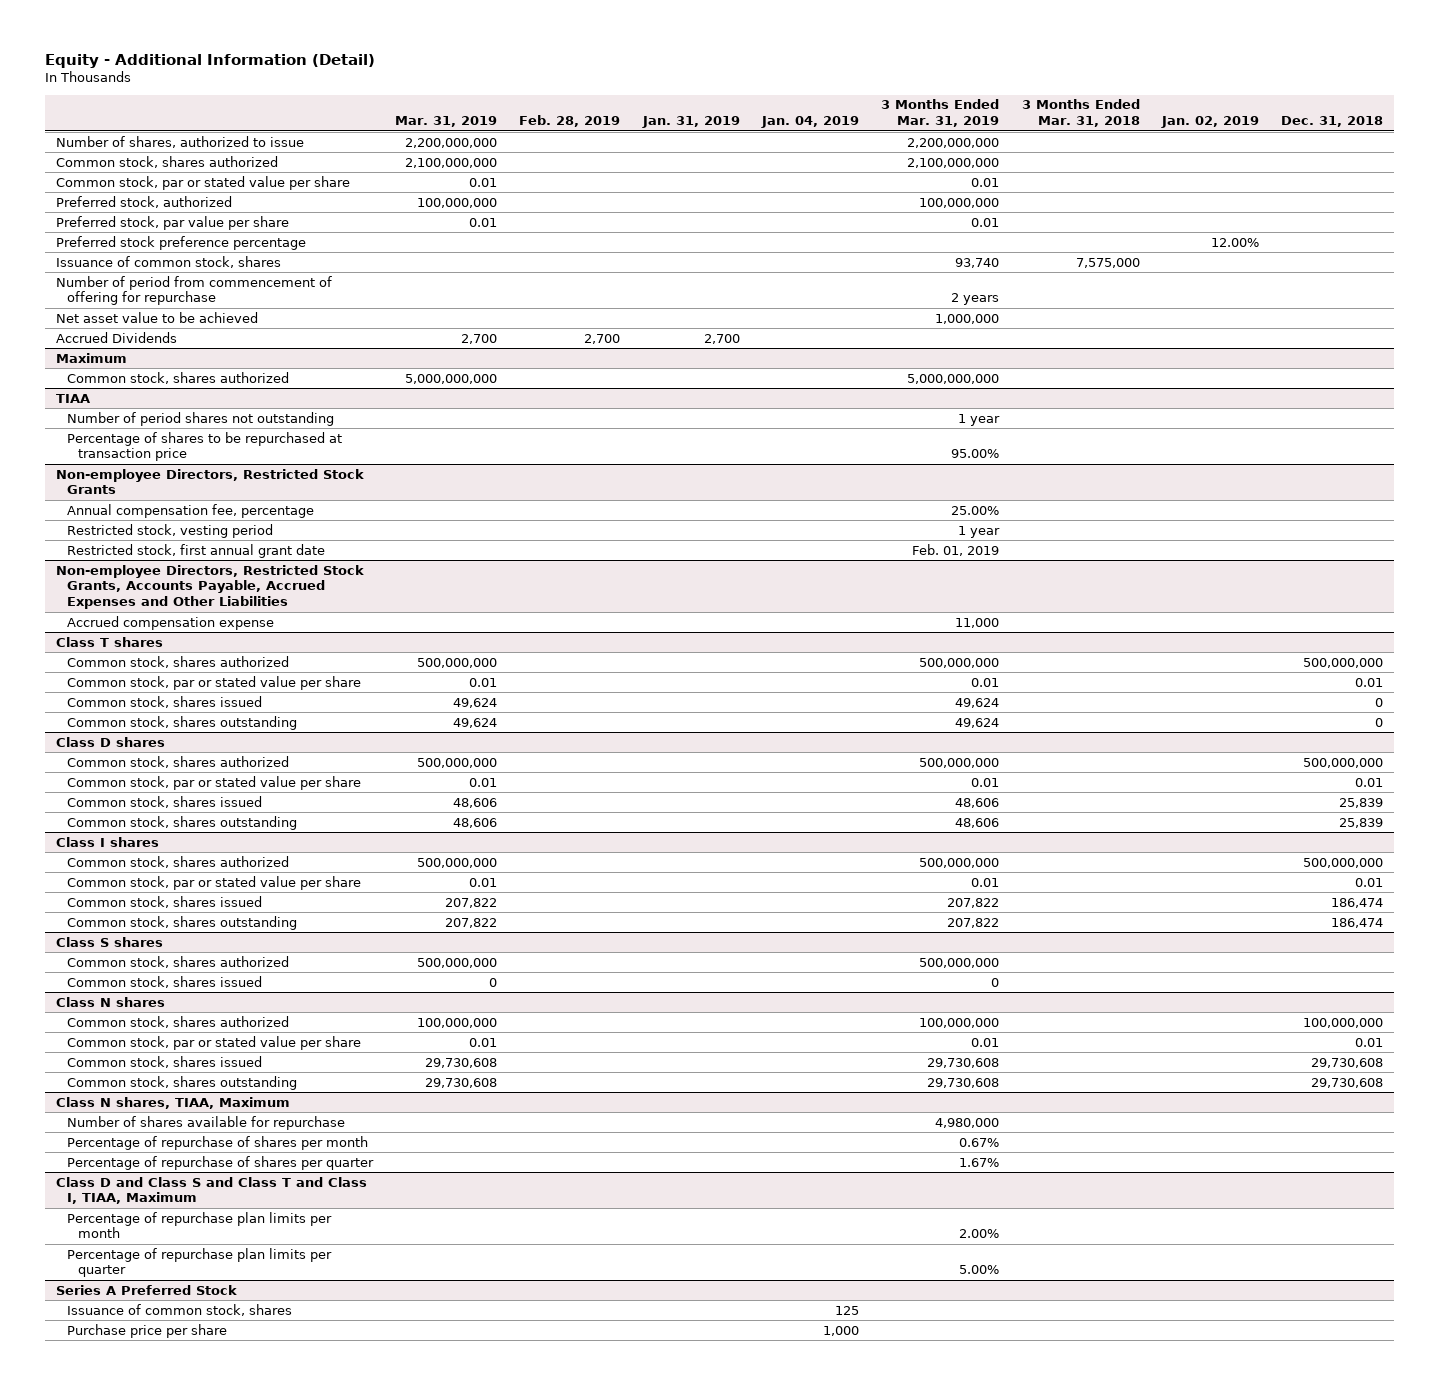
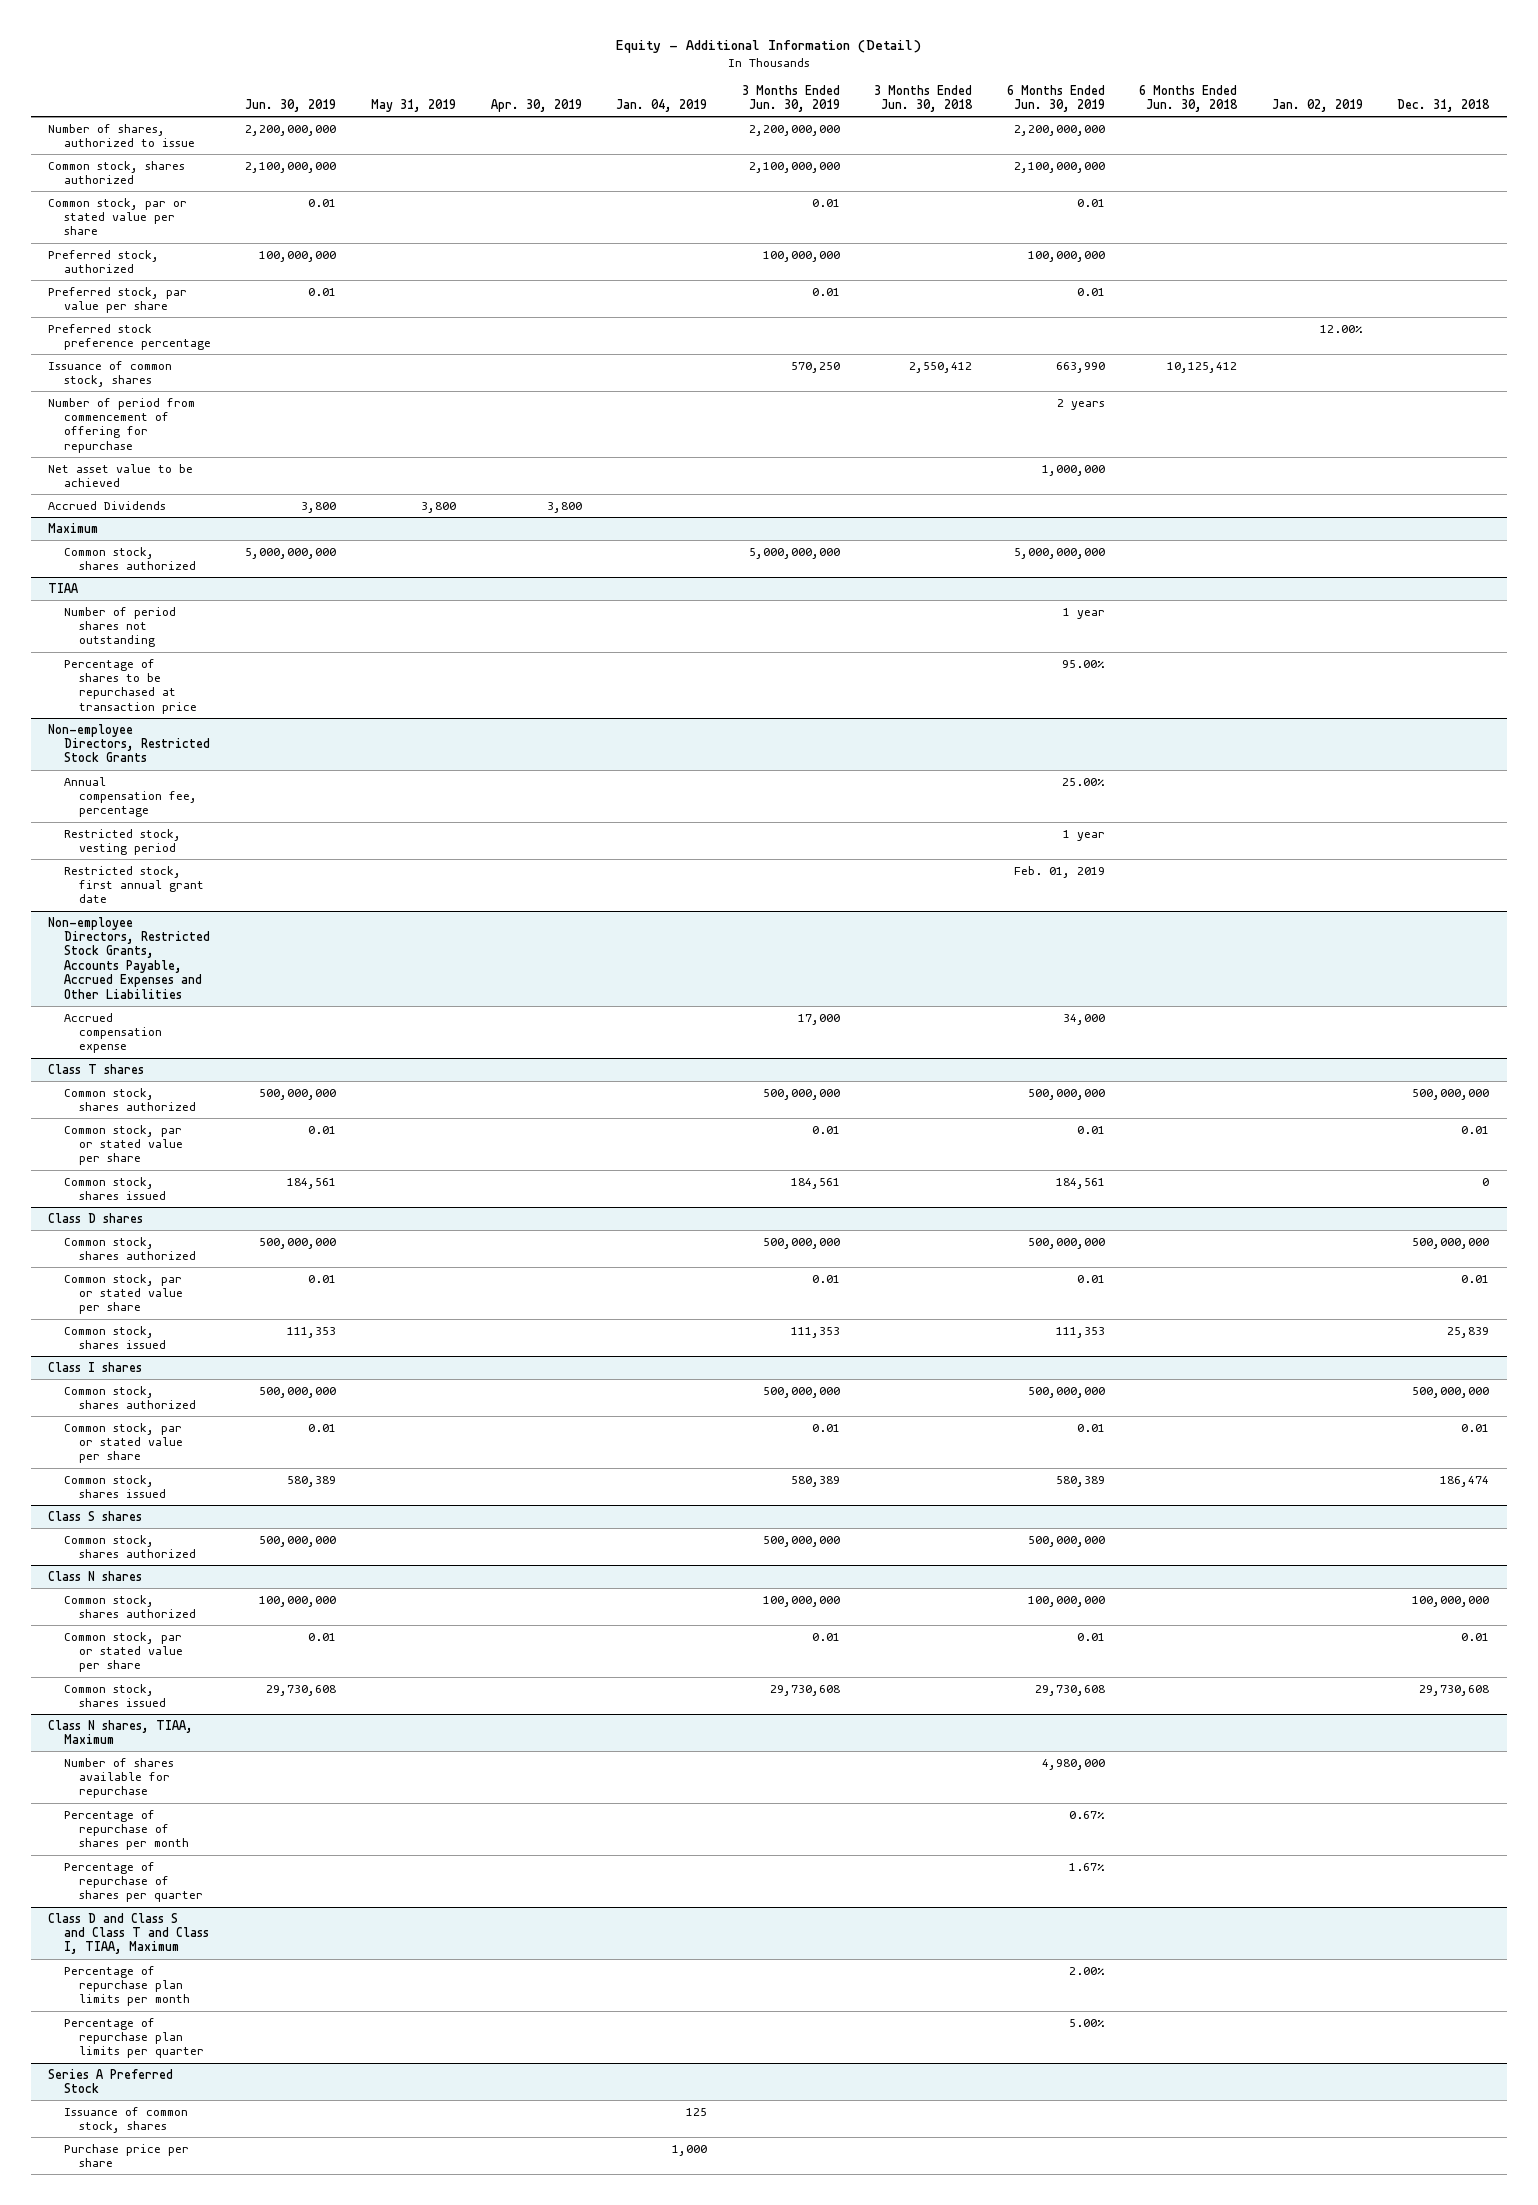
- | Mar. 31, 2019 | Feb. 28, 2019 | Jan. 31, 2019 | Jan. 04, 2019 | 3 Months Ended Mar. 31, 2019 | 3 Months Ended Mar. 31, 2018 | Jan. 02, 2019 | Dec. 31, 2018
+ | Jun. 30, 2019 | May 31, 2019 | Apr. 30, 2019 | Jan. 04, 2019 | 3 Months Ended Jun. 30, 2019 | 3 Months Ended Jun. 30, 2018 | 6 Months Ended Jun. 30, 2019 | 6 Months Ended Jun. 30, 2018 | Jan. 02, 2019 | Dec. 31, 2018
@ Class T shares
- Common stock, shares outstanding | 49,624 | | | | 49,624 | | | 0
@ Class D shares
- Common stock, shares outstanding | 48,606 | | | | 48,606 | | | 25,839
@ Class I shares
- Common stock, shares outstanding | 207,822 | | | | 207,822 | | | 186,474
@ Class S shares
- Common stock, shares issued | 0 | | | | 0 | | |
@ Class N shares
- Common stock, shares outstanding | 29,730,608 | | | | 29,730,608 | | | 29,730,608

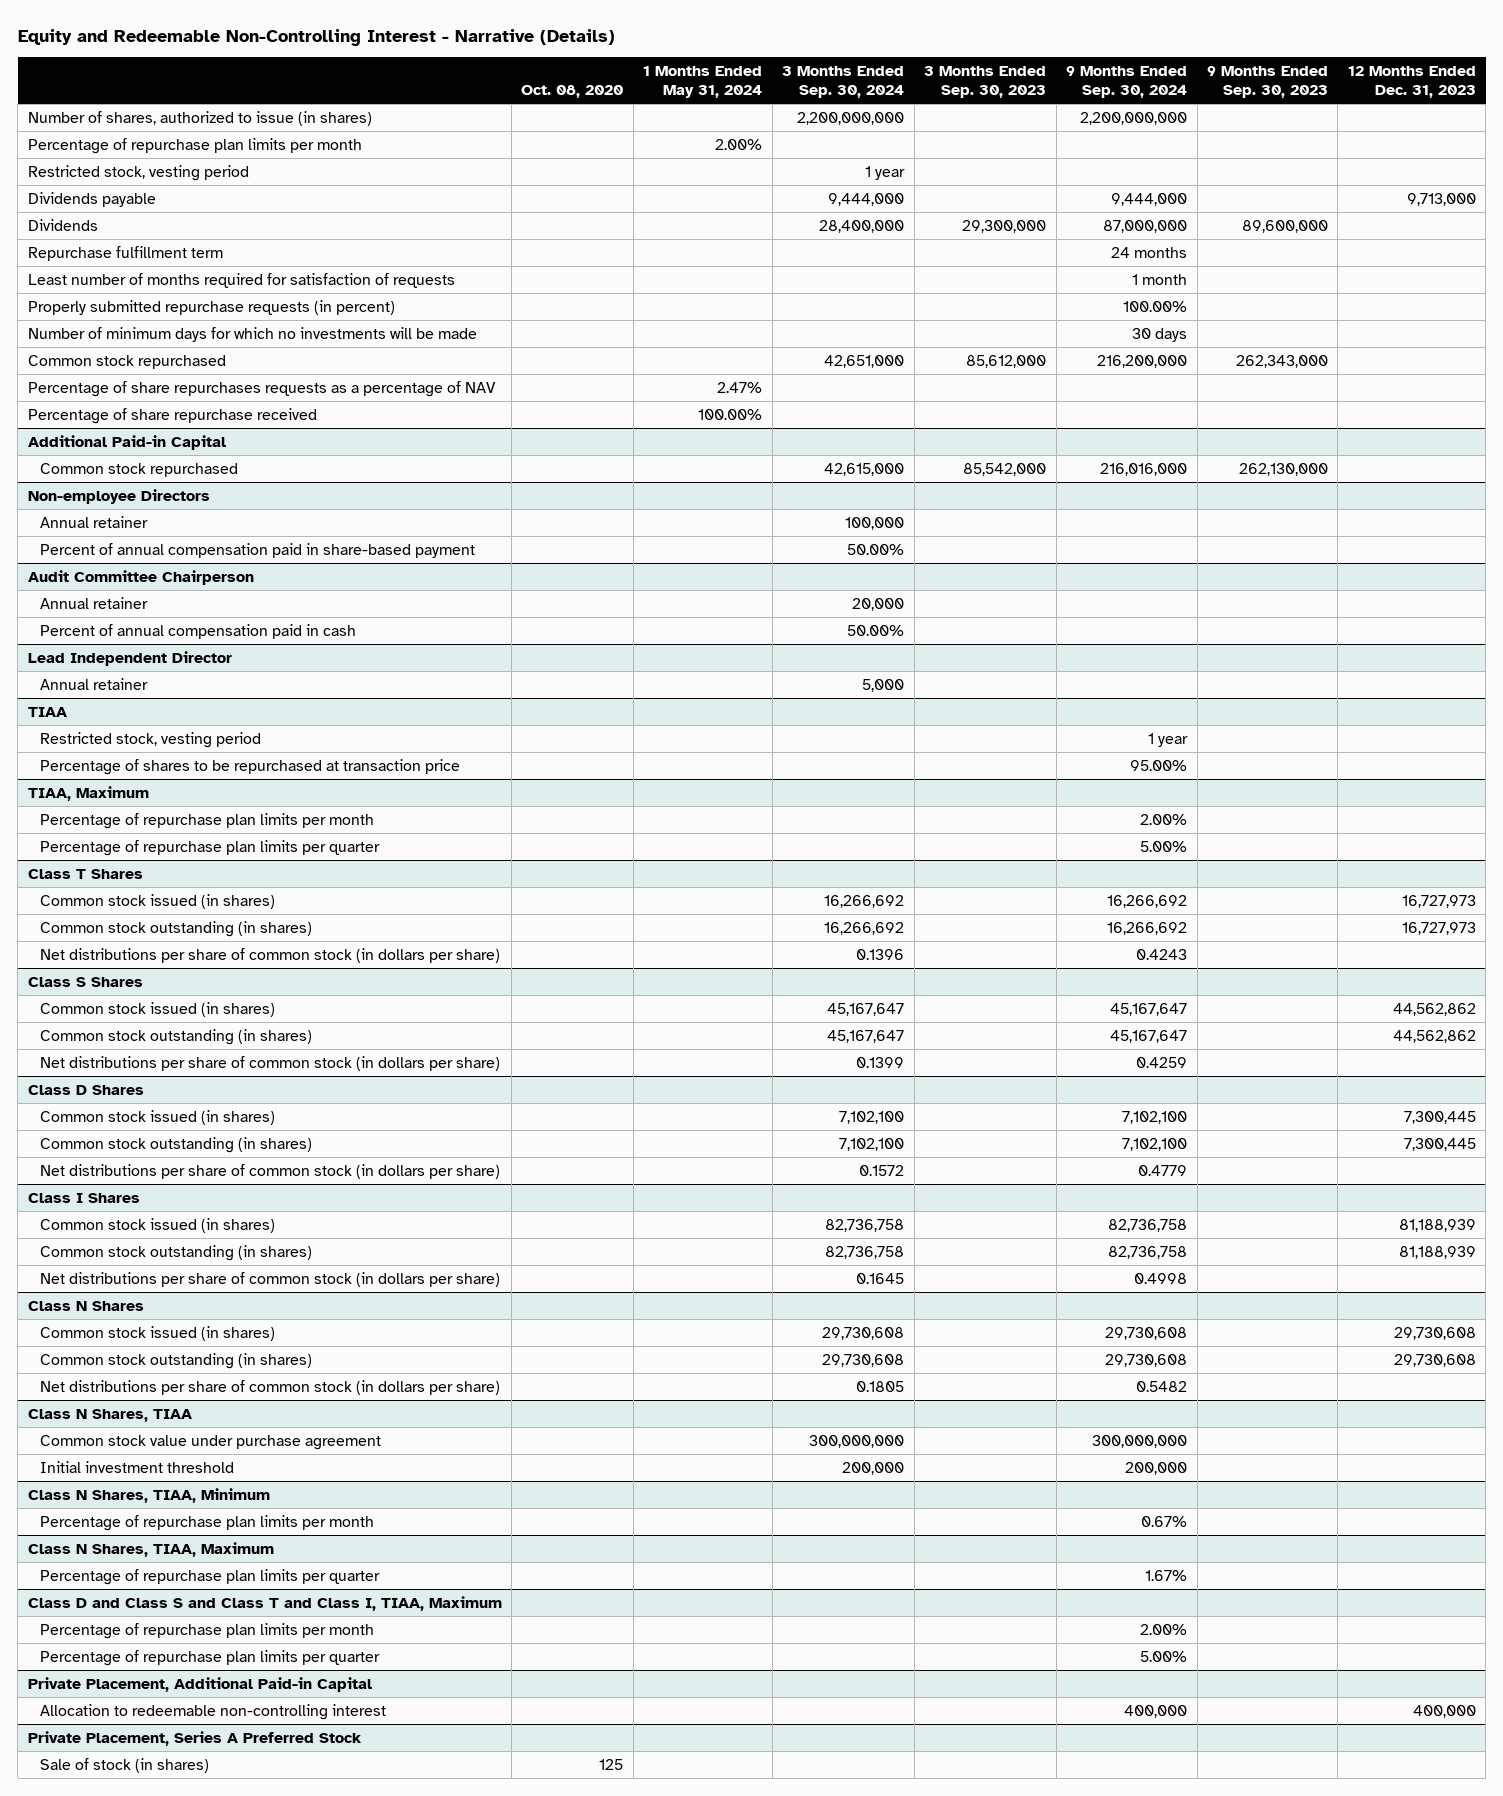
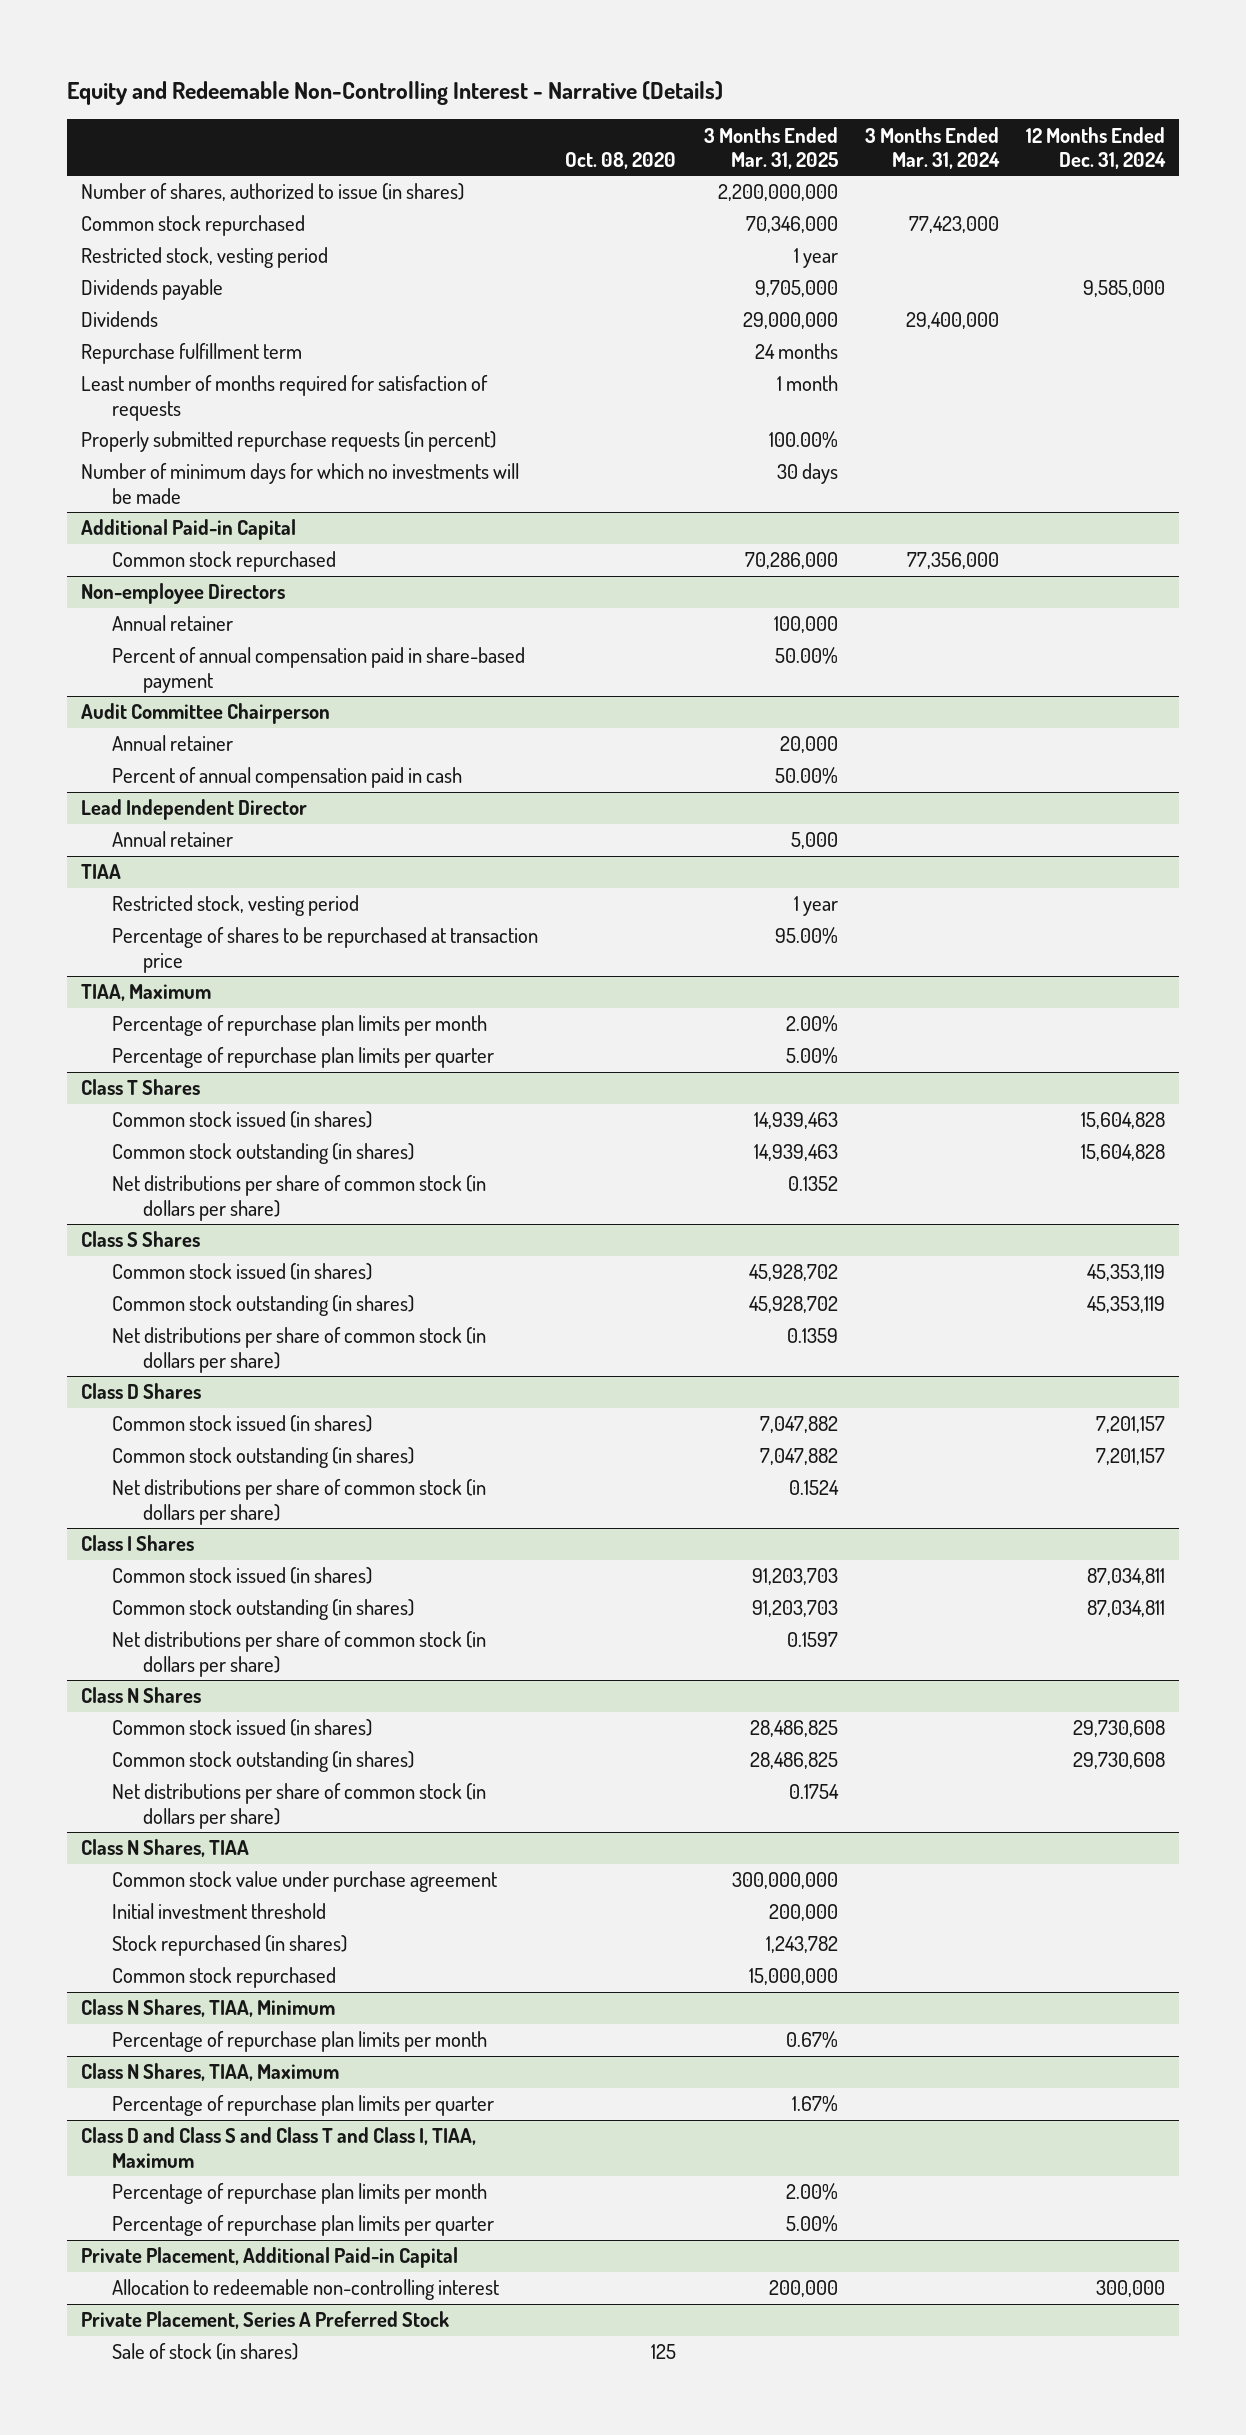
- | Oct. 08, 2020 | 1 Months Ended May 31, 2024 | 3 Months Ended Sep. 30, 2024 | 3 Months Ended Sep. 30, 2023 | 9 Months Ended Sep. 30, 2024 | 9 Months Ended Sep. 30, 2023 | 12 Months Ended Dec. 31, 2023
+ | Oct. 08, 2020 | 3 Months Ended Mar. 31, 2025 | 3 Months Ended Mar. 31, 2024 | 12 Months Ended Dec. 31, 2024
- Percentage of repurchase plan limits per month | | 2.00% | | | | |
moved up: Common stock repurchased | | 70,346,000 | 77,423,000 |
- Percentage of share repurchases requests as a percentage of NAV | | 2.47% | | | | |
- Percentage of share repurchase received | | 100.00% | | | | |
@ Class N Shares, TIAA
+ Stock repurchased (in shares) | | 1,243,782 | |
+ Common stock repurchased | | 15,000,000 | |

